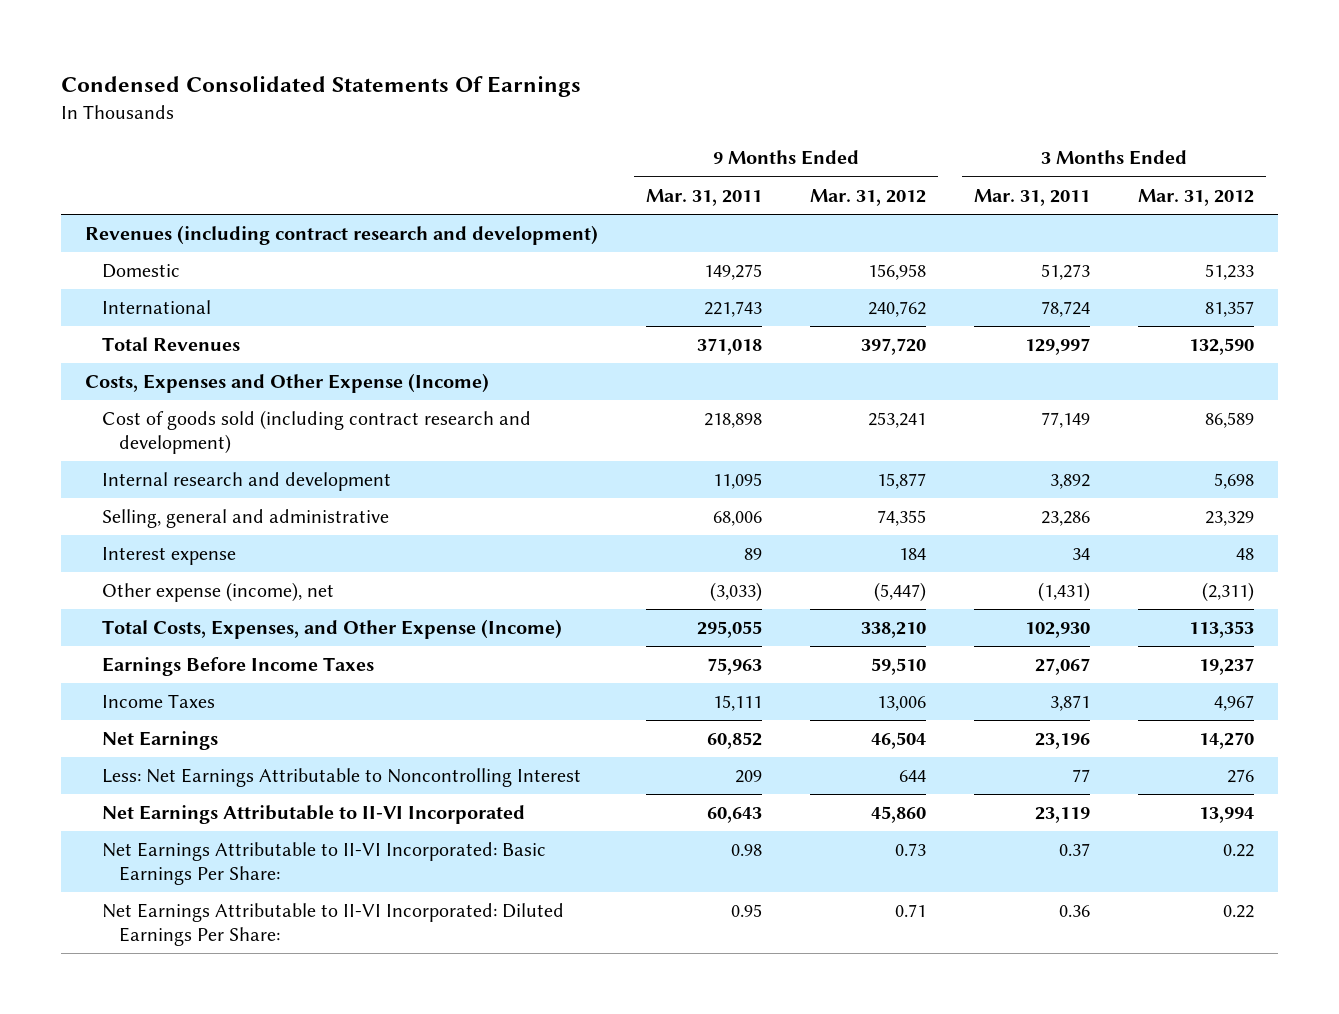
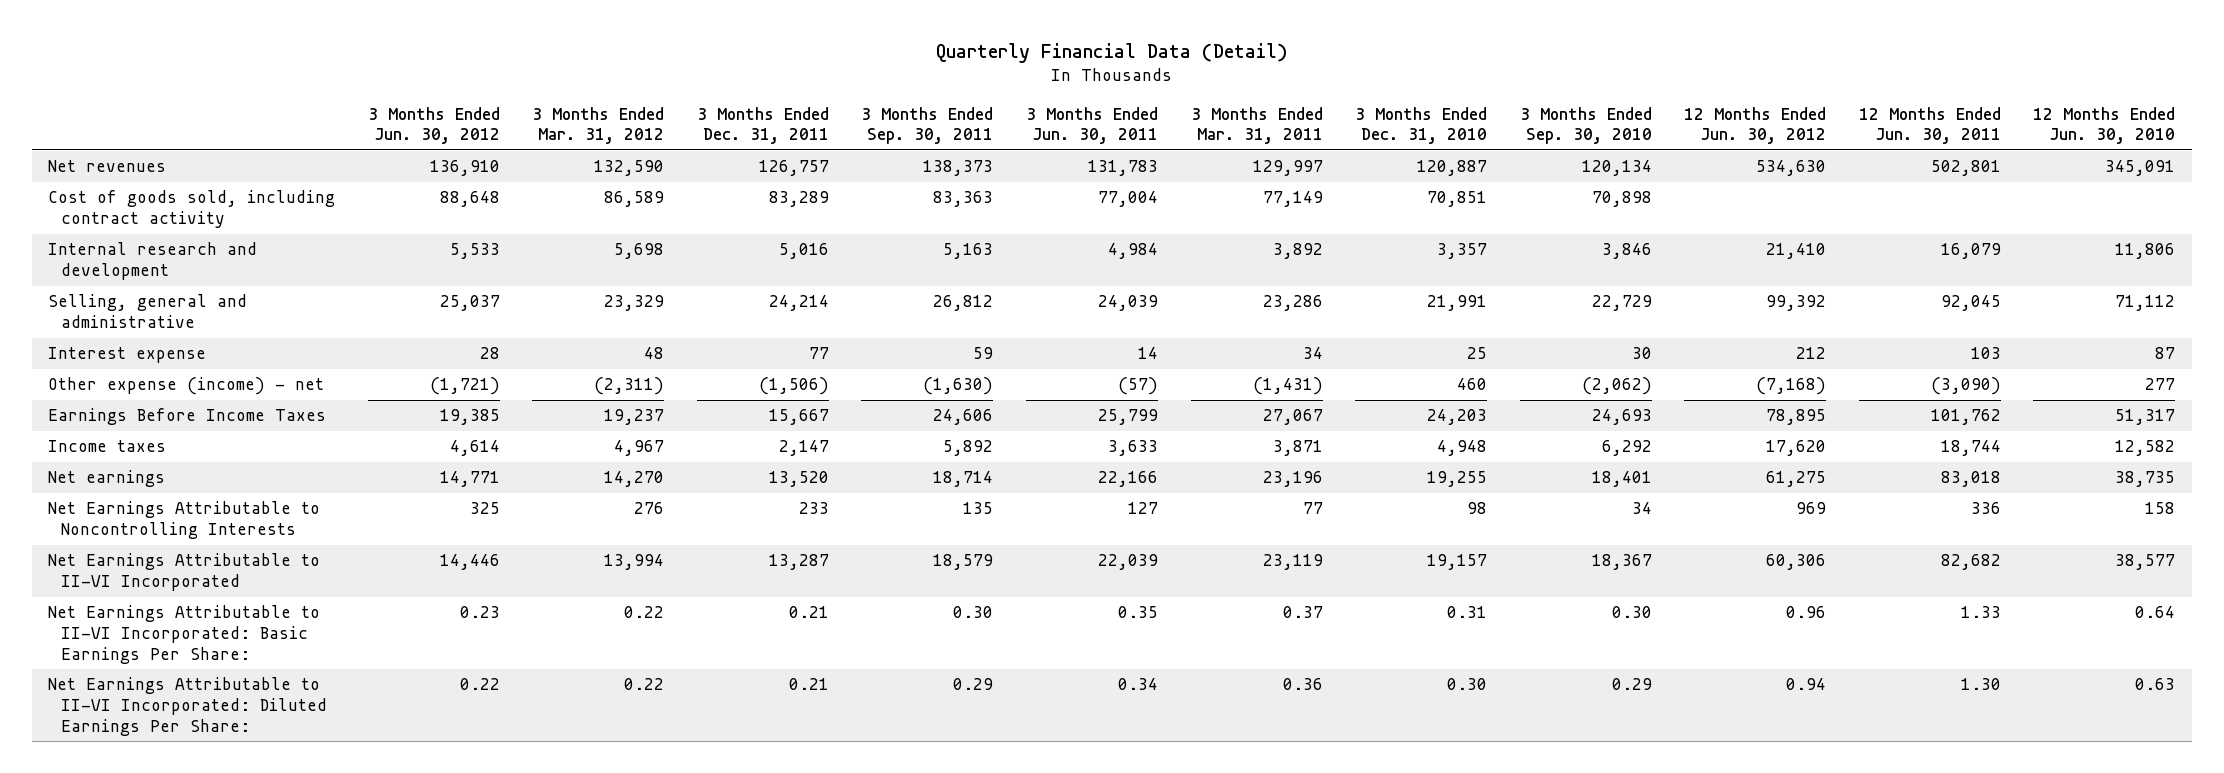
- Condensed Consolidated Statements Of Earnings
+ Quarterly Financial Data (Detail)
- | 9 Months Ended Mar. 31, 2011 | 9 Months Ended Mar. 31, 2012 | 3 Months Ended Mar. 31, 2011 | 3 Months Ended Mar. 31, 2012
+ | 3 Months Ended Jun. 30, 2012 | 3 Months Ended Mar. 31, 2012 | 3 Months Ended Dec. 31, 2011 | 3 Months Ended Sep. 30, 2011 | 3 Months Ended Jun. 30, 2011 | 3 Months Ended Mar. 31, 2011 | 3 Months Ended Dec. 31, 2010 | 3 Months Ended Sep. 30, 2010 | 12 Months Ended Jun. 30, 2012 | 12 Months Ended Jun. 30, 2011 | 12 Months Ended Jun. 30, 2010
- Revenues (including contract research and development)
- Domestic | 149,275 | 156,958 | 51,273 | 51,233
- International | 221,743 | 240,762 | 78,724 | 81,357
- Total Revenues | 371,018 | 397,720 | 129,997 | 132,590
- Costs, Expenses and Other Expense (Income)
- Cost of goods sold (including contract research and development) | 218,898 | 253,241 | 77,149 | 86,589
+ Net revenues | 136,910 | 132,590 | 126,757 | 138,373 | 131,783 | 129,997 | 120,887 | 120,134 | 534,630 | 502,801 | 345,091
+ Cost of goods sold, including contract activity | 88,648 | 86,589 | 83,289 | 83,363 | 77,004 | 77,149 | 70,851 | 70,898 | | |
- Other expense (income), net | (3,033) | (5,447) | (1,431) | (2,311)
- Total Costs, Expenses, and Other Expense (Income) | 295,055 | 338,210 | 102,930 | 113,353
+ Other expense (income) - net | (1,721) | (2,311) | (1,506) | (1,630) | (57) | (1,431) | 460 | (2,062) | (7,168) | (3,090) | 277
- Income Taxes | 15,111 | 13,006 | 3,871 | 4,967
- Net Earnings | 60,852 | 46,504 | 23,196 | 14,270
- Less: Net Earnings Attributable to Noncontrolling Interest | 209 | 644 | 77 | 276
+ Income taxes | 4,614 | 4,967 | 2,147 | 5,892 | 3,633 | 3,871 | 4,948 | 6,292 | 17,620 | 18,744 | 12,582
+ Net earnings | 14,771 | 14,270 | 13,520 | 18,714 | 22,166 | 23,196 | 19,255 | 18,401 | 61,275 | 83,018 | 38,735
+ Net Earnings Attributable to Noncontrolling Interests | 325 | 276 | 233 | 135 | 127 | 77 | 98 | 34 | 969 | 336 | 158

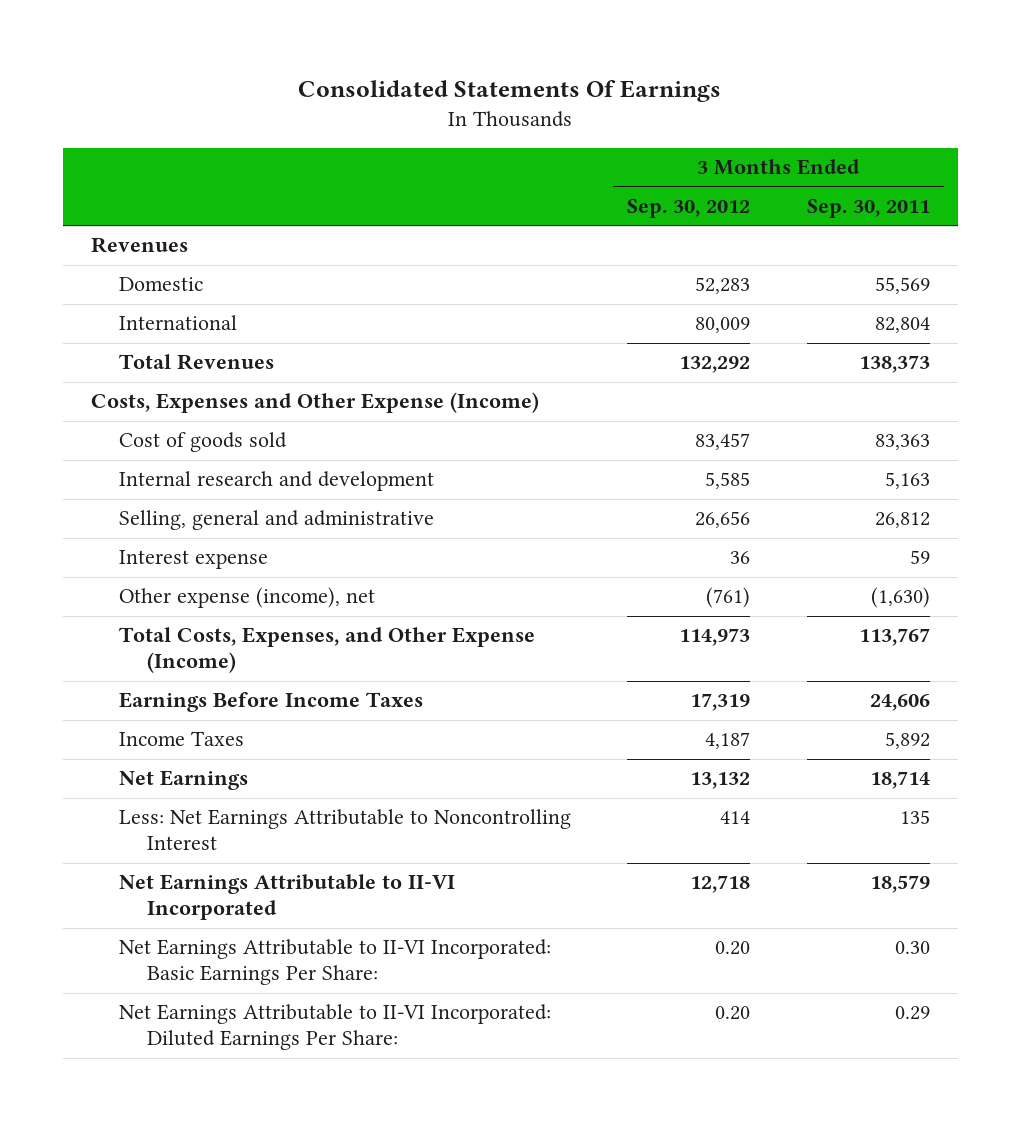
- Quarterly Financial Data (Detail)
+ Consolidated Statements Of Earnings
- | 3 Months Ended Jun. 30, 2012 | 3 Months Ended Mar. 31, 2012 | 3 Months Ended Dec. 31, 2011 | 3 Months Ended Sep. 30, 2011 | 3 Months Ended Jun. 30, 2011 | 3 Months Ended Mar. 31, 2011 | 3 Months Ended Dec. 31, 2010 | 3 Months Ended Sep. 30, 2010 | 12 Months Ended Jun. 30, 2012 | 12 Months Ended Jun. 30, 2011 | 12 Months Ended Jun. 30, 2010
+ | 3 Months Ended Sep. 30, 2012 | 3 Months Ended Sep. 30, 2011
- Net revenues | 136,910 | 132,590 | 126,757 | 138,373 | 131,783 | 129,997 | 120,887 | 120,134 | 534,630 | 502,801 | 345,091
- Cost of goods sold, including contract activity | 88,648 | 86,589 | 83,289 | 83,363 | 77,004 | 77,149 | 70,851 | 70,898 | | |
+ Revenues
+ Domestic | 52,283 | 55,569
+ International | 80,009 | 82,804
+ Total Revenues | 132,292 | 138,373
+ Costs, Expenses and Other Expense (Income)
+ Cost of goods sold | 83,457 | 83,363
- Other expense (income) - net | (1,721) | (2,311) | (1,506) | (1,630) | (57) | (1,431) | 460 | (2,062) | (7,168) | (3,090) | 277
+ Other expense (income), net | (761) | (1,630)
+ Total Costs, Expenses, and Other Expense (Income) | 114,973 | 113,767
- Income taxes | 4,614 | 4,967 | 2,147 | 5,892 | 3,633 | 3,871 | 4,948 | 6,292 | 17,620 | 18,744 | 12,582
- Net earnings | 14,771 | 14,270 | 13,520 | 18,714 | 22,166 | 23,196 | 19,255 | 18,401 | 61,275 | 83,018 | 38,735
- Net Earnings Attributable to Noncontrolling Interests | 325 | 276 | 233 | 135 | 127 | 77 | 98 | 34 | 969 | 336 | 158
+ Income Taxes | 4,187 | 5,892
+ Net Earnings | 13,132 | 18,714
+ Less: Net Earnings Attributable to Noncontrolling Interest | 414 | 135

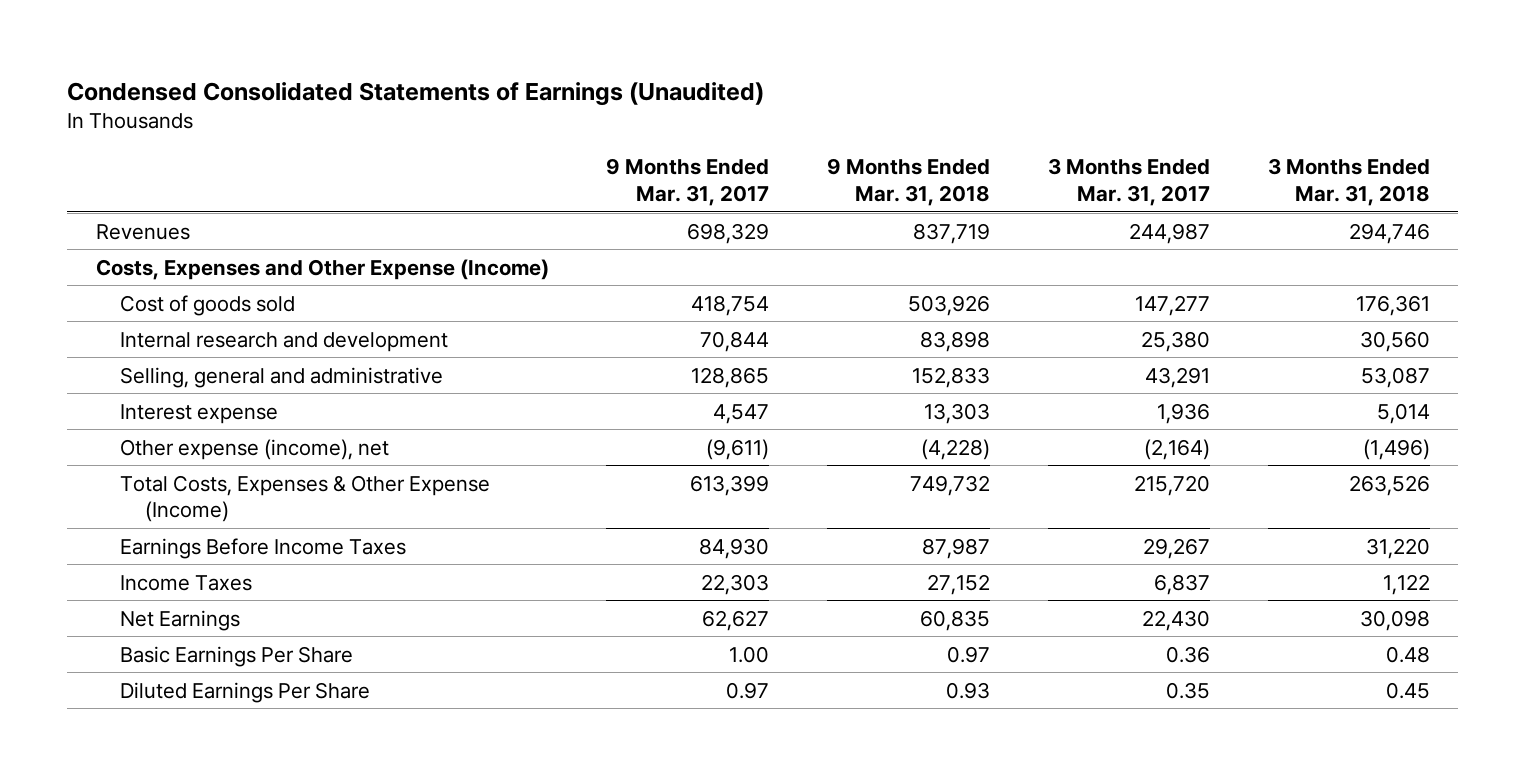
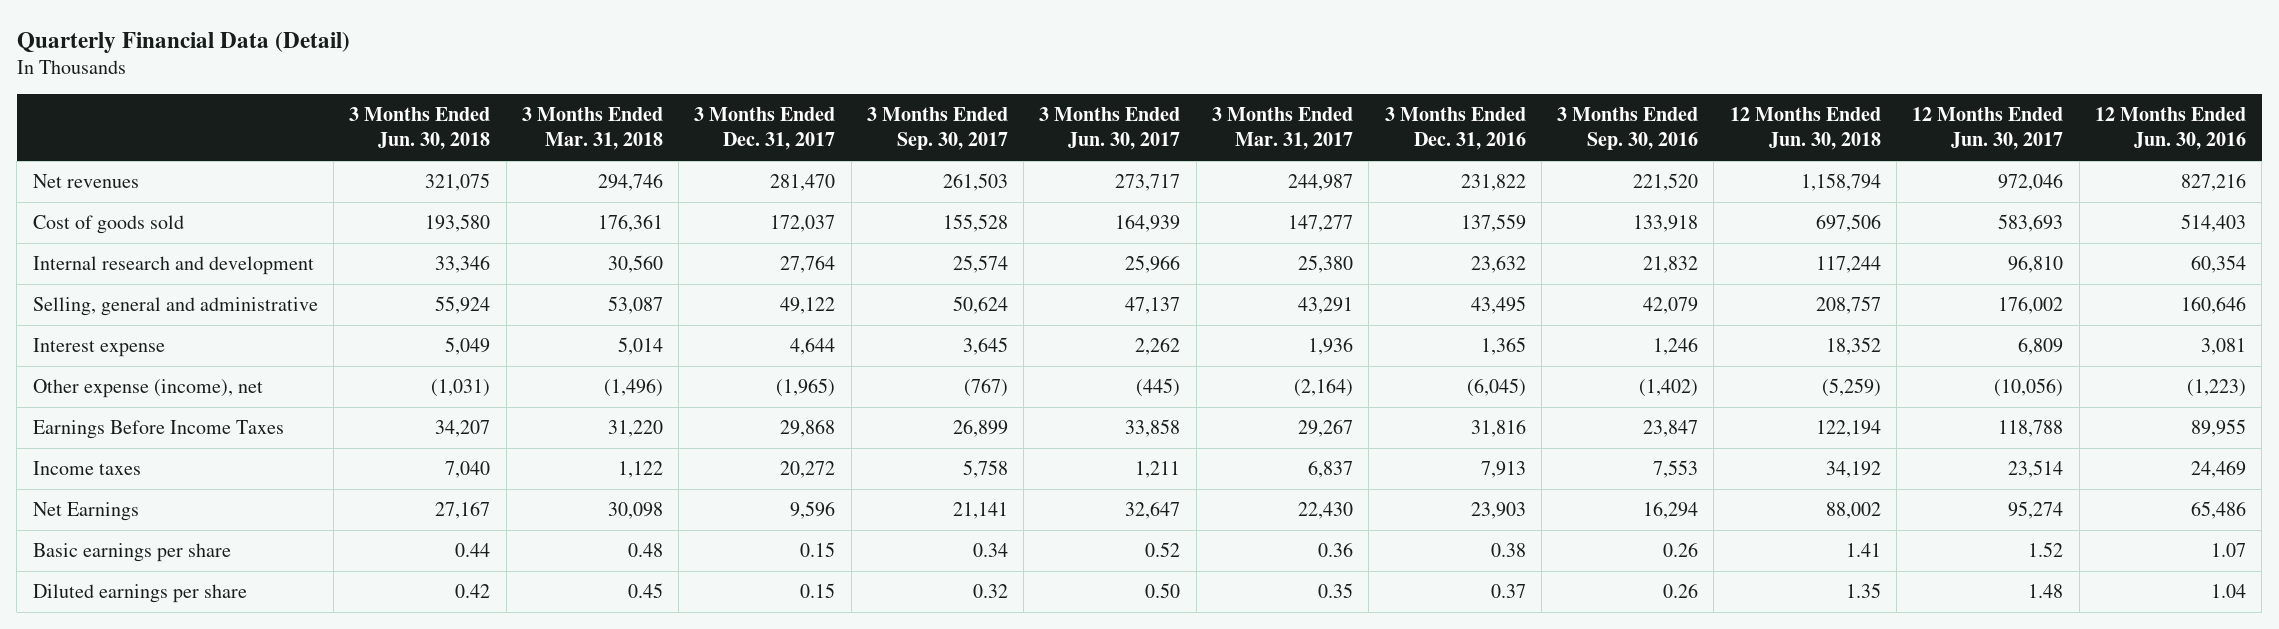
- Condensed Consolidated Statements of Earnings (Unaudited)
+ Quarterly Financial Data (Detail)
- | 9 Months Ended Mar. 31, 2017 | 9 Months Ended Mar. 31, 2018 | 3 Months Ended Mar. 31, 2017 | 3 Months Ended Mar. 31, 2018
+ | 3 Months Ended Jun. 30, 2018 | 3 Months Ended Mar. 31, 2018 | 3 Months Ended Dec. 31, 2017 | 3 Months Ended Sep. 30, 2017 | 3 Months Ended Jun. 30, 2017 | 3 Months Ended Mar. 31, 2017 | 3 Months Ended Dec. 31, 2016 | 3 Months Ended Sep. 30, 2016 | 12 Months Ended Jun. 30, 2018 | 12 Months Ended Jun. 30, 2017 | 12 Months Ended Jun. 30, 2016
- Revenues | 698,329 | 837,719 | 244,987 | 294,746
- Costs, Expenses and Other Expense (Income)
+ Net revenues | 321,075 | 294,746 | 281,470 | 261,503 | 273,717 | 244,987 | 231,822 | 221,520 | 1,158,794 | 972,046 | 827,216
- Total Costs, Expenses & Other Expense (Income) | 613,399 | 749,732 | 215,720 | 263,526
- Income Taxes | 22,303 | 27,152 | 6,837 | 1,122
+ Income taxes | 7,040 | 1,122 | 20,272 | 5,758 | 1,211 | 6,837 | 7,913 | 7,553 | 34,192 | 23,514 | 24,469
- Basic Earnings Per Share | 1.00 | 0.97 | 0.36 | 0.48
- Diluted Earnings Per Share | 0.97 | 0.93 | 0.35 | 0.45
+ Basic earnings per share | 0.44 | 0.48 | 0.15 | 0.34 | 0.52 | 0.36 | 0.38 | 0.26 | 1.41 | 1.52 | 1.07
+ Diluted earnings per share | 0.42 | 0.45 | 0.15 | 0.32 | 0.50 | 0.35 | 0.37 | 0.26 | 1.35 | 1.48 | 1.04

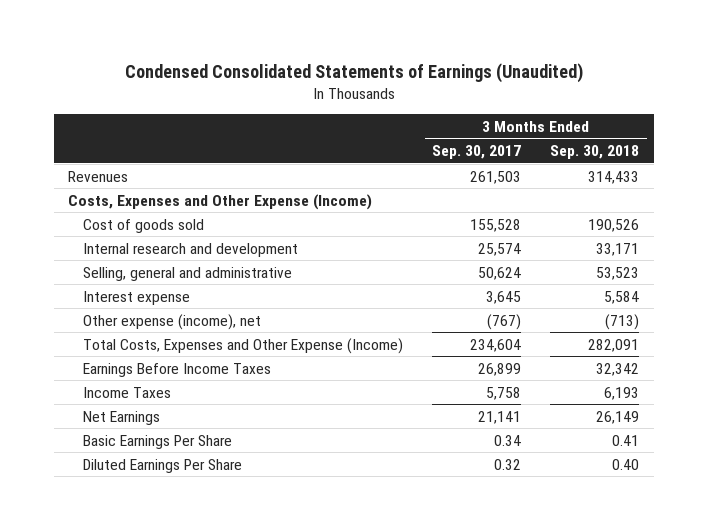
- Quarterly Financial Data (Detail)
+ Condensed Consolidated Statements of Earnings (Unaudited)
- | 3 Months Ended Jun. 30, 2018 | 3 Months Ended Mar. 31, 2018 | 3 Months Ended Dec. 31, 2017 | 3 Months Ended Sep. 30, 2017 | 3 Months Ended Jun. 30, 2017 | 3 Months Ended Mar. 31, 2017 | 3 Months Ended Dec. 31, 2016 | 3 Months Ended Sep. 30, 2016 | 12 Months Ended Jun. 30, 2018 | 12 Months Ended Jun. 30, 2017 | 12 Months Ended Jun. 30, 2016
+ | 3 Months Ended Sep. 30, 2017 | 3 Months Ended Sep. 30, 2018
- Net revenues | 321,075 | 294,746 | 281,470 | 261,503 | 273,717 | 244,987 | 231,822 | 221,520 | 1,158,794 | 972,046 | 827,216
+ Revenues | 261,503 | 314,433
+ Costs, Expenses and Other Expense (Income)
+ Total Costs, Expenses and Other Expense (Income) | 234,604 | 282,091
- Income taxes | 7,040 | 1,122 | 20,272 | 5,758 | 1,211 | 6,837 | 7,913 | 7,553 | 34,192 | 23,514 | 24,469
+ Income Taxes | 5,758 | 6,193
- Basic earnings per share | 0.44 | 0.48 | 0.15 | 0.34 | 0.52 | 0.36 | 0.38 | 0.26 | 1.41 | 1.52 | 1.07
- Diluted earnings per share | 0.42 | 0.45 | 0.15 | 0.32 | 0.50 | 0.35 | 0.37 | 0.26 | 1.35 | 1.48 | 1.04
+ Basic Earnings Per Share | 0.34 | 0.41
+ Diluted Earnings Per Share | 0.32 | 0.40

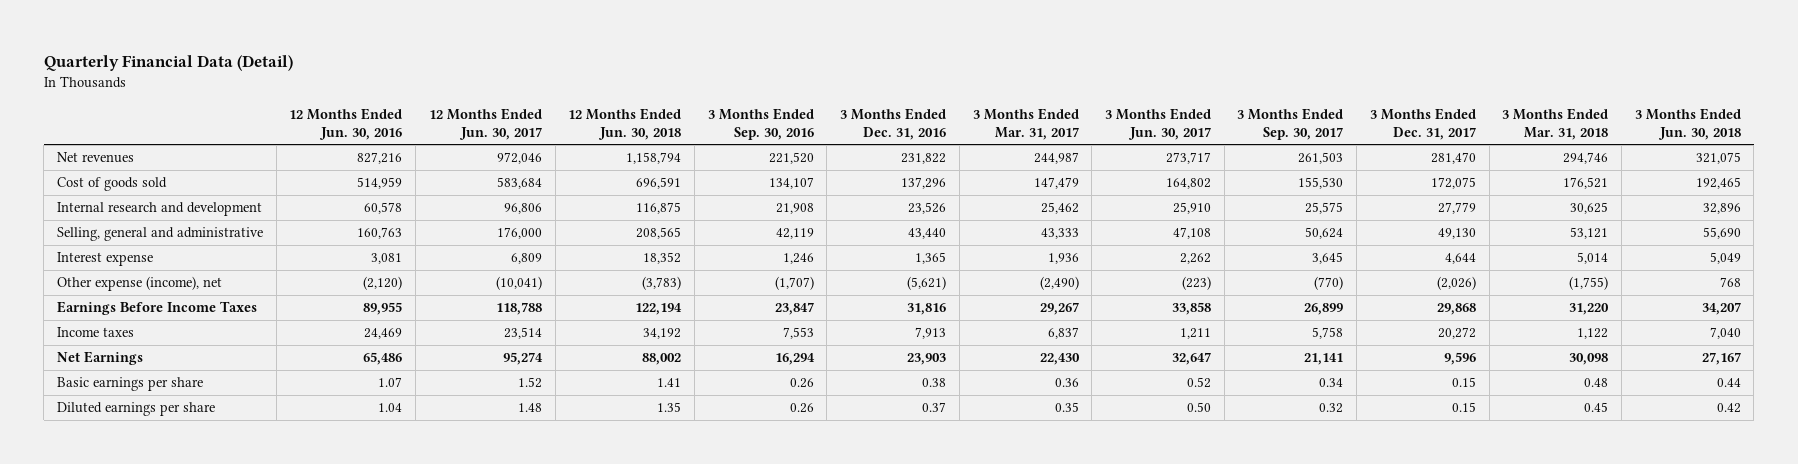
- Condensed Consolidated Statements of Earnings (Unaudited)
+ Quarterly Financial Data (Detail)
- | 3 Months Ended Sep. 30, 2017 | 3 Months Ended Sep. 30, 2018
+ | 12 Months Ended Jun. 30, 2016 | 12 Months Ended Jun. 30, 2017 | 12 Months Ended Jun. 30, 2018 | 3 Months Ended Sep. 30, 2016 | 3 Months Ended Dec. 31, 2016 | 3 Months Ended Mar. 31, 2017 | 3 Months Ended Jun. 30, 2017 | 3 Months Ended Sep. 30, 2017 | 3 Months Ended Dec. 31, 2017 | 3 Months Ended Mar. 31, 2018 | 3 Months Ended Jun. 30, 2018
- Revenues | 261,503 | 314,433
- Costs, Expenses and Other Expense (Income)
- Cost of goods sold | 155,528 | 190,526
- Internal research and development | 25,574 | 33,171
+ Net revenues | 827,216 | 972,046 | 1,158,794 | 221,520 | 231,822 | 244,987 | 273,717 | 261,503 | 281,470 | 294,746 | 321,075
+ Cost of goods sold | 514,959 | 583,684 | 696,591 | 134,107 | 137,296 | 147,479 | 164,802 | 155,530 | 172,075 | 176,521 | 192,465
+ Internal research and development | 60,578 | 96,806 | 116,875 | 21,908 | 23,526 | 25,462 | 25,910 | 25,575 | 27,779 | 30,625 | 32,896
- Other expense (income), net | (767) | (713)
- Total Costs, Expenses and Other Expense (Income) | 234,604 | 282,091
+ Other expense (income), net | (2,120) | (10,041) | (3,783) | (1,707) | (5,621) | (2,490) | (223) | (770) | (2,026) | (1,755) | 768
- Income Taxes | 5,758 | 6,193
+ Income taxes | 24,469 | 23,514 | 34,192 | 7,553 | 7,913 | 6,837 | 1,211 | 5,758 | 20,272 | 1,122 | 7,040
- Basic Earnings Per Share | 0.34 | 0.41
- Diluted Earnings Per Share | 0.32 | 0.40
+ Basic earnings per share | 1.07 | 1.52 | 1.41 | 0.26 | 0.38 | 0.36 | 0.52 | 0.34 | 0.15 | 0.48 | 0.44
+ Diluted earnings per share | 1.04 | 1.48 | 1.35 | 0.26 | 0.37 | 0.35 | 0.50 | 0.32 | 0.15 | 0.45 | 0.42

